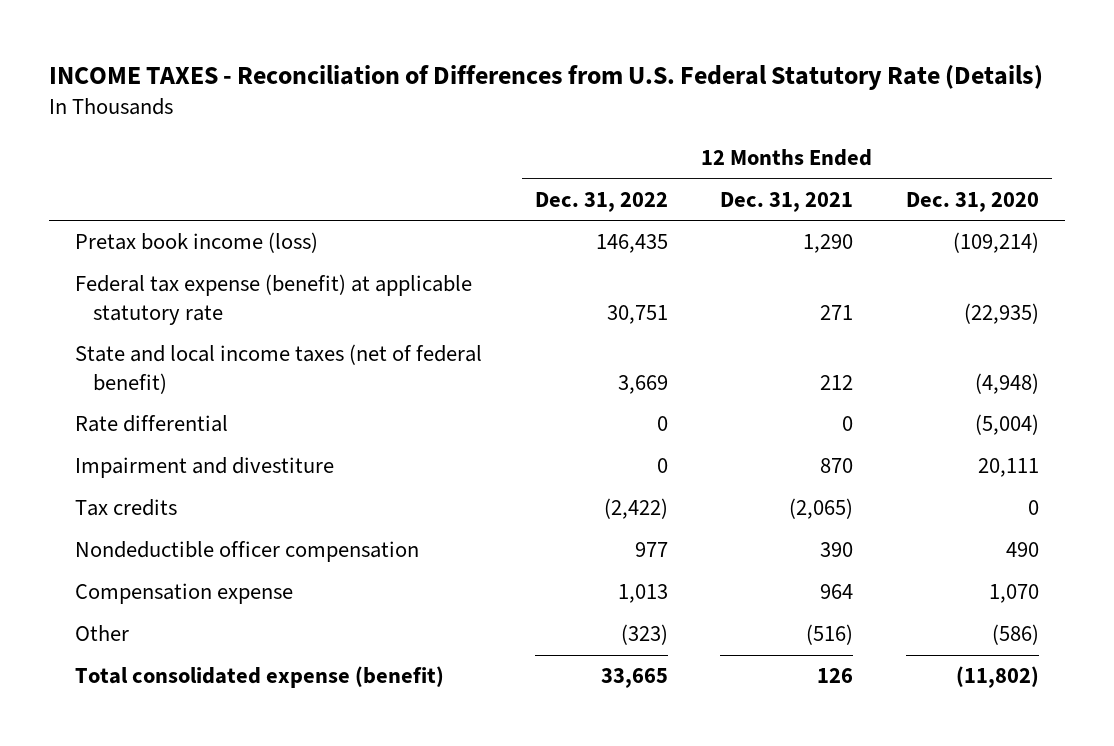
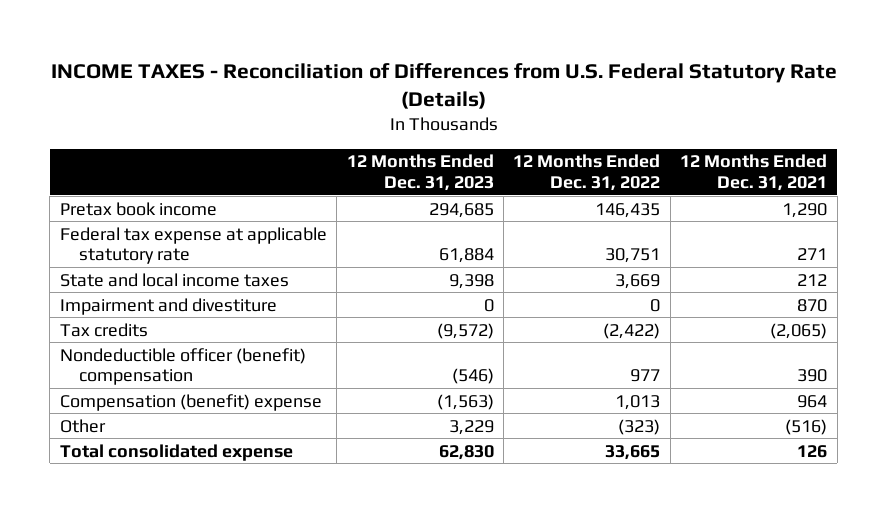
- | 12 Months Ended Dec. 31, 2022 | 12 Months Ended Dec. 31, 2021 | 12 Months Ended Dec. 31, 2020
+ | 12 Months Ended Dec. 31, 2023 | 12 Months Ended Dec. 31, 2022 | 12 Months Ended Dec. 31, 2021
- Pretax book income (loss) | 146,435 | 1,290 | (109,214)
- Federal tax expense (benefit) at applicable statutory rate | 30,751 | 271 | (22,935)
- State and local income taxes (net of federal benefit) | 3,669 | 212 | (4,948)
- Rate differential | 0 | 0 | (5,004)
+ Pretax book income | 294,685 | 146,435 | 1,290
+ Federal tax expense at applicable statutory rate | 61,884 | 30,751 | 271
+ State and local income taxes | 9,398 | 3,669 | 212
- Nondeductible officer compensation | 977 | 390 | 490
- Compensation expense | 1,013 | 964 | 1,070
+ Nondeductible officer (benefit) compensation | (546) | 977 | 390
+ Compensation (benefit) expense | (1,563) | 1,013 | 964
- Total consolidated expense (benefit) | 33,665 | 126 | (11,802)
+ Total consolidated expense | 62,830 | 33,665 | 126

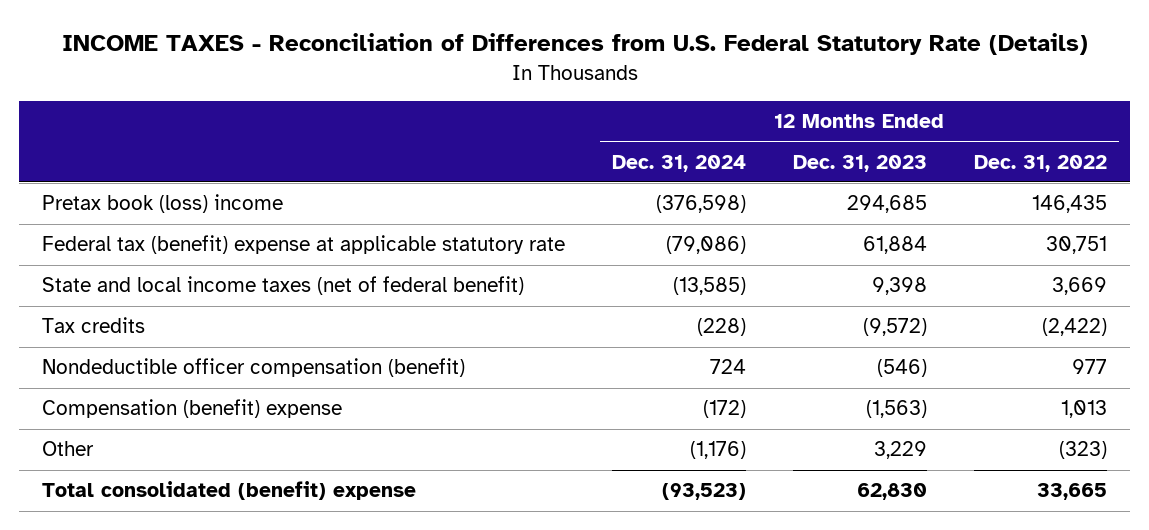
- | 12 Months Ended Dec. 31, 2023 | 12 Months Ended Dec. 31, 2022 | 12 Months Ended Dec. 31, 2021
+ | 12 Months Ended Dec. 31, 2024 | 12 Months Ended Dec. 31, 2023 | 12 Months Ended Dec. 31, 2022
- Pretax book income | 294,685 | 146,435 | 1,290
- Federal tax expense at applicable statutory rate | 61,884 | 30,751 | 271
- State and local income taxes | 9,398 | 3,669 | 212
- Impairment and divestiture | 0 | 0 | 870
+ Pretax book (loss) income | (376,598) | 294,685 | 146,435
+ Federal tax (benefit) expense at applicable statutory rate | (79,086) | 61,884 | 30,751
+ State and local income taxes (net of federal benefit) | (13,585) | 9,398 | 3,669
- Nondeductible officer (benefit) compensation | (546) | 977 | 390
+ Nondeductible officer compensation (benefit) | 724 | (546) | 977
- Total consolidated expense | 62,830 | 33,665 | 126
+ Total consolidated (benefit) expense | (93,523) | 62,830 | 33,665

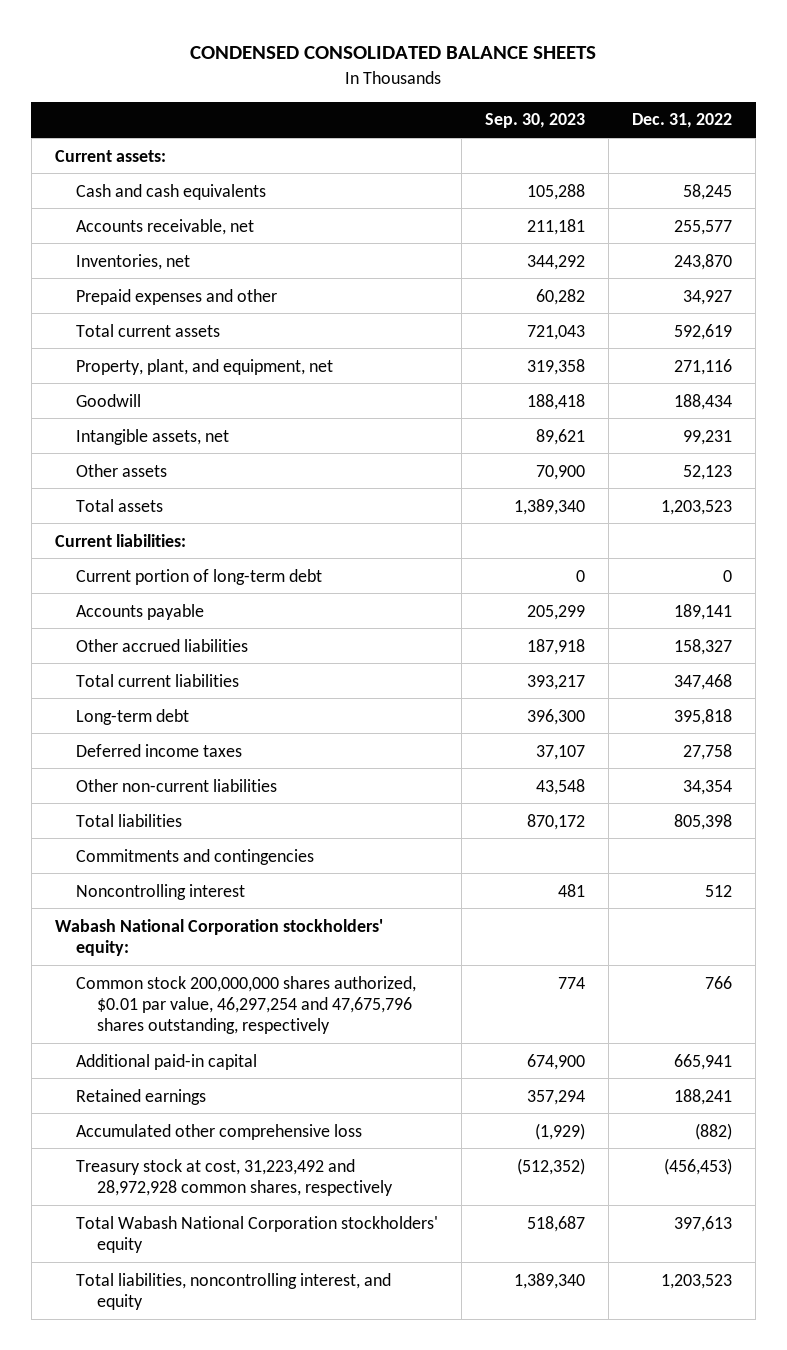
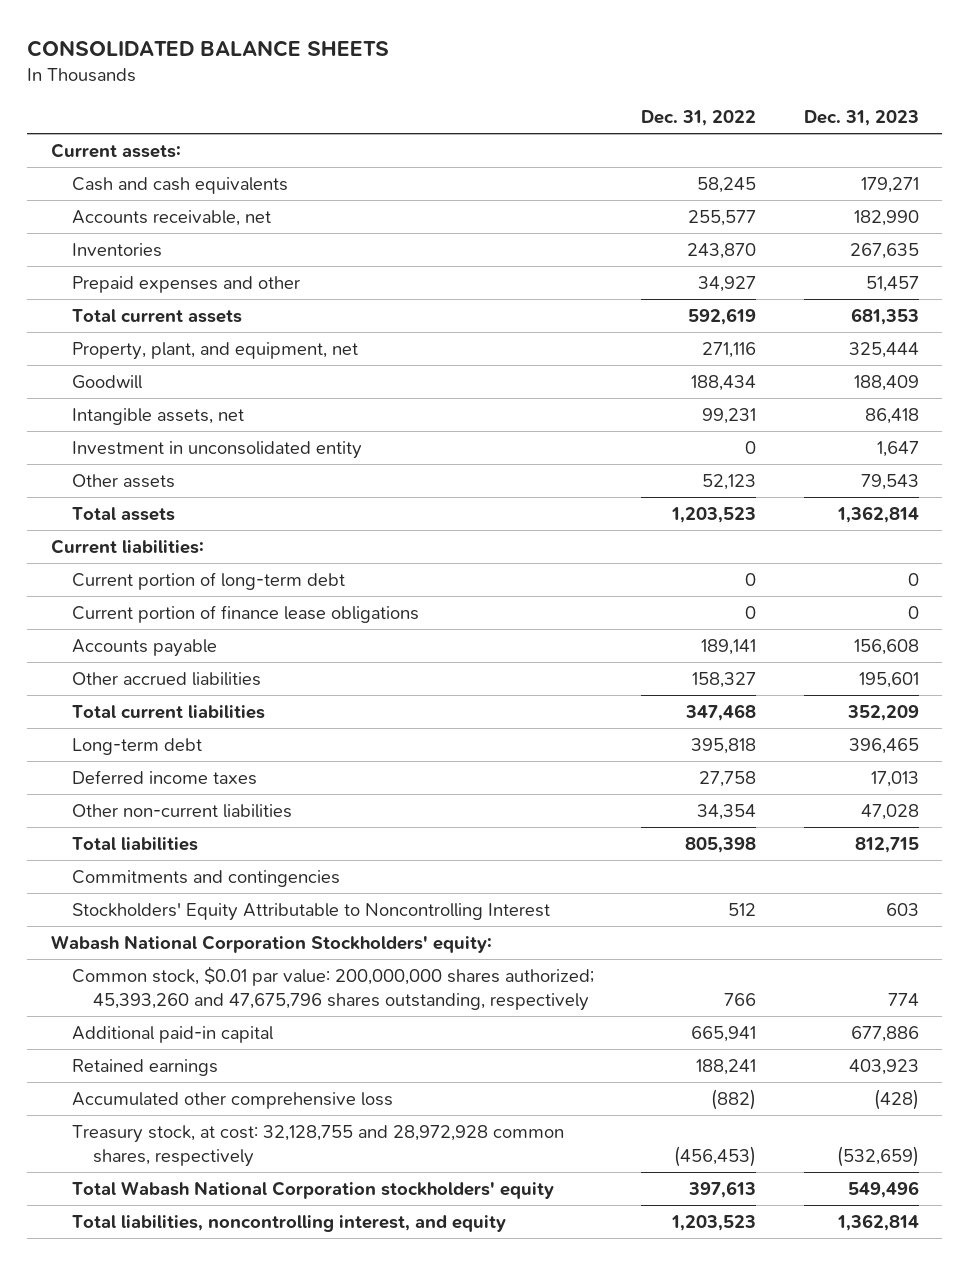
- CONDENSED CONSOLIDATED BALANCE SHEETS
+ CONSOLIDATED BALANCE SHEETS
- | Sep. 30, 2023 | Dec. 31, 2022
+ | Dec. 31, 2022 | Dec. 31, 2023
- Inventories, net | 344,292 | 243,870
+ Inventories | 243,870 | 267,635
+ Investment in unconsolidated entity | 0 | 1,647
+ Current portion of finance lease obligations | 0 | 0
- Noncontrolling interest | 481 | 512
- Wabash National Corporation stockholders' equity:
- Common stock 200,000,000 shares authorized, $0.01 par value, 46,297,254 and 47,675,796 shares outstanding, respectively | 774 | 766
+ Stockholders' Equity Attributable to Noncontrolling Interest | 512 | 603
+ Wabash National Corporation Stockholders' equity:
+ Common stock, $0.01 par value: 200,000,000 shares authorized; 45,393,260 and 47,675,796 shares outstanding, respectively | 766 | 774
- Treasury stock at cost, 31,223,492 and 28,972,928 common shares, respectively | (512,352) | (456,453)
+ Treasury stock, at cost: 32,128,755 and 28,972,928 common shares, respectively | (456,453) | (532,659)

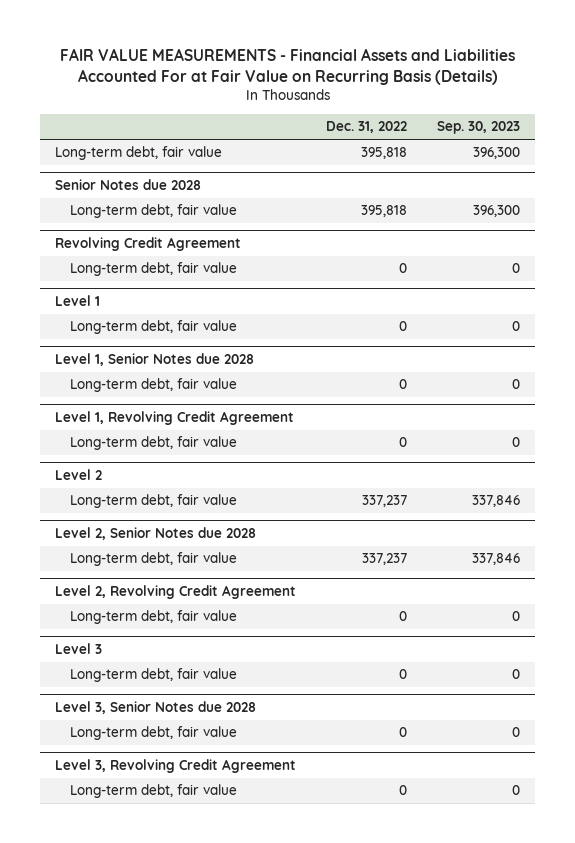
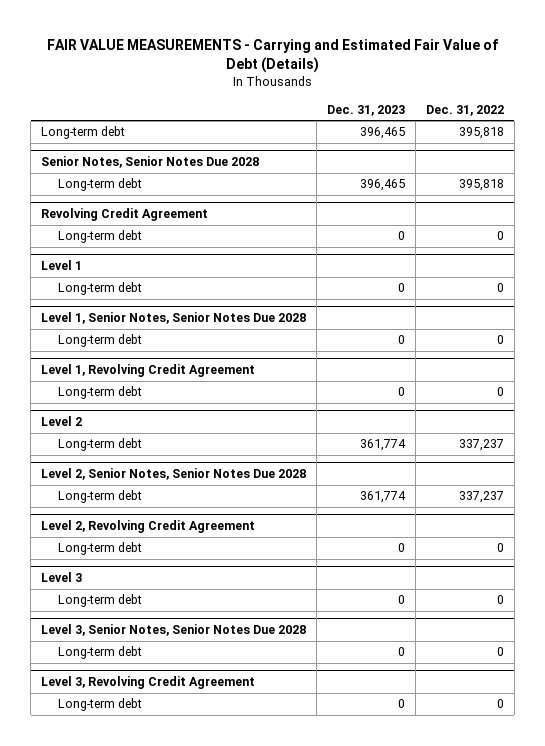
- FAIR VALUE MEASUREMENTS - Financial Assets and Liabilities Accounted For at Fair Value on Recurring Basis (Details)
+ FAIR VALUE MEASUREMENTS - Carrying and Estimated Fair Value of Debt (Details)
- | Dec. 31, 2022 | Sep. 30, 2023
+ | Dec. 31, 2023 | Dec. 31, 2022
- Long-term debt, fair value | 395,818 | 396,300
- Senior Notes due 2028
- Long-term debt, fair value | 395,818 | 396,300
+ Long-term debt | 396,465 | 395,818
+ Senior Notes, Senior Notes Due 2028
+ Long-term debt | 396,465 | 395,818
@ Revolving Credit Agreement
- Long-term debt, fair value | 0 | 0
+ Long-term debt | 0 | 0
@ Level 1
- Long-term debt, fair value | 0 | 0
- Level 1, Senior Notes due 2028
- Long-term debt, fair value | 0 | 0
@ Level 1
+ Long-term debt | 0 | 0
+ Level 1, Senior Notes, Senior Notes Due 2028
+ Long-term debt | 0 | 0
@ Level 1, Revolving Credit Agreement
- Long-term debt, fair value | 0 | 0
+ Long-term debt | 0 | 0
@ Level 2
- Long-term debt, fair value | 337,237 | 337,846
- Level 2, Senior Notes due 2028
- Long-term debt, fair value | 337,237 | 337,846
@ Level 2
+ Long-term debt | 361,774 | 337,237
+ Level 2, Senior Notes, Senior Notes Due 2028
+ Long-term debt | 361,774 | 337,237
@ Level 2, Revolving Credit Agreement
- Long-term debt, fair value | 0 | 0
+ Long-term debt | 0 | 0
@ Level 3
- Long-term debt, fair value | 0 | 0
- Level 3, Senior Notes due 2028
- Long-term debt, fair value | 0 | 0
@ Level 3
+ Long-term debt | 0 | 0
+ Level 3, Senior Notes, Senior Notes Due 2028
+ Long-term debt | 0 | 0
@ Level 3, Revolving Credit Agreement
- Long-term debt, fair value | 0 | 0
+ Long-term debt | 0 | 0

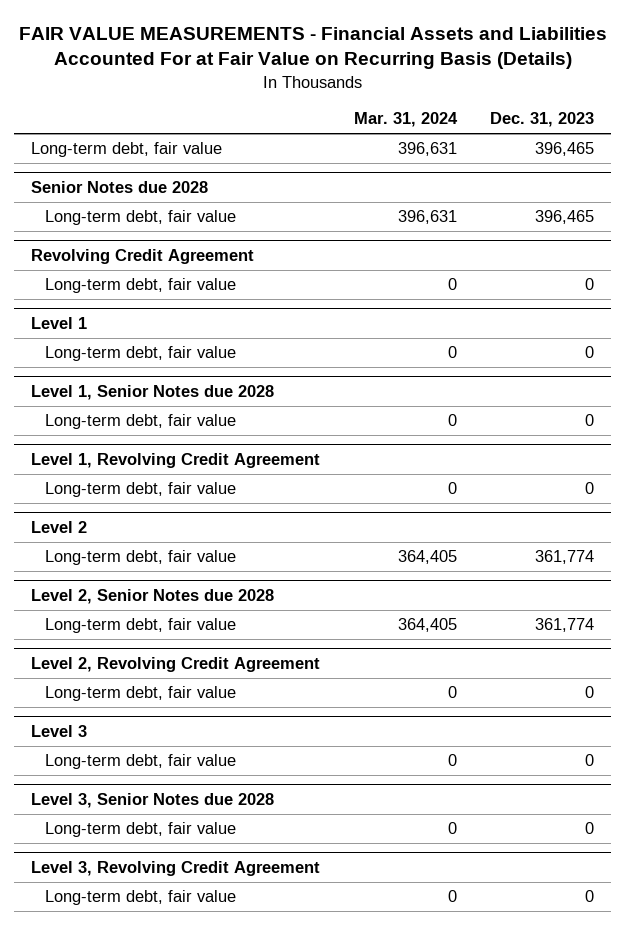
- FAIR VALUE MEASUREMENTS - Carrying and Estimated Fair Value of Debt (Details)
+ FAIR VALUE MEASUREMENTS - Financial Assets and Liabilities Accounted For at Fair Value on Recurring Basis (Details)
- | Dec. 31, 2023 | Dec. 31, 2022
+ | Mar. 31, 2024 | Dec. 31, 2023
- Long-term debt | 396,465 | 395,818
- Senior Notes, Senior Notes Due 2028
- Long-term debt | 396,465 | 395,818
+ Long-term debt, fair value | 396,631 | 396,465
+ Senior Notes due 2028
+ Long-term debt, fair value | 396,631 | 396,465
@ Revolving Credit Agreement
- Long-term debt | 0 | 0
+ Long-term debt, fair value | 0 | 0
@ Level 1
- Long-term debt | 0 | 0
- Level 1, Senior Notes, Senior Notes Due 2028
- Long-term debt | 0 | 0
@ Level 1
+ Long-term debt, fair value | 0 | 0
+ Level 1, Senior Notes due 2028
+ Long-term debt, fair value | 0 | 0
@ Level 1, Revolving Credit Agreement
- Long-term debt | 0 | 0
+ Long-term debt, fair value | 0 | 0
@ Level 2
- Long-term debt | 361,774 | 337,237
- Level 2, Senior Notes, Senior Notes Due 2028
- Long-term debt | 361,774 | 337,237
@ Level 2
+ Long-term debt, fair value | 364,405 | 361,774
+ Level 2, Senior Notes due 2028
+ Long-term debt, fair value | 364,405 | 361,774
@ Level 2, Revolving Credit Agreement
- Long-term debt | 0 | 0
+ Long-term debt, fair value | 0 | 0
@ Level 3
- Long-term debt | 0 | 0
- Level 3, Senior Notes, Senior Notes Due 2028
- Long-term debt | 0 | 0
@ Level 3
+ Long-term debt, fair value | 0 | 0
+ Level 3, Senior Notes due 2028
+ Long-term debt, fair value | 0 | 0
@ Level 3, Revolving Credit Agreement
- Long-term debt | 0 | 0
+ Long-term debt, fair value | 0 | 0

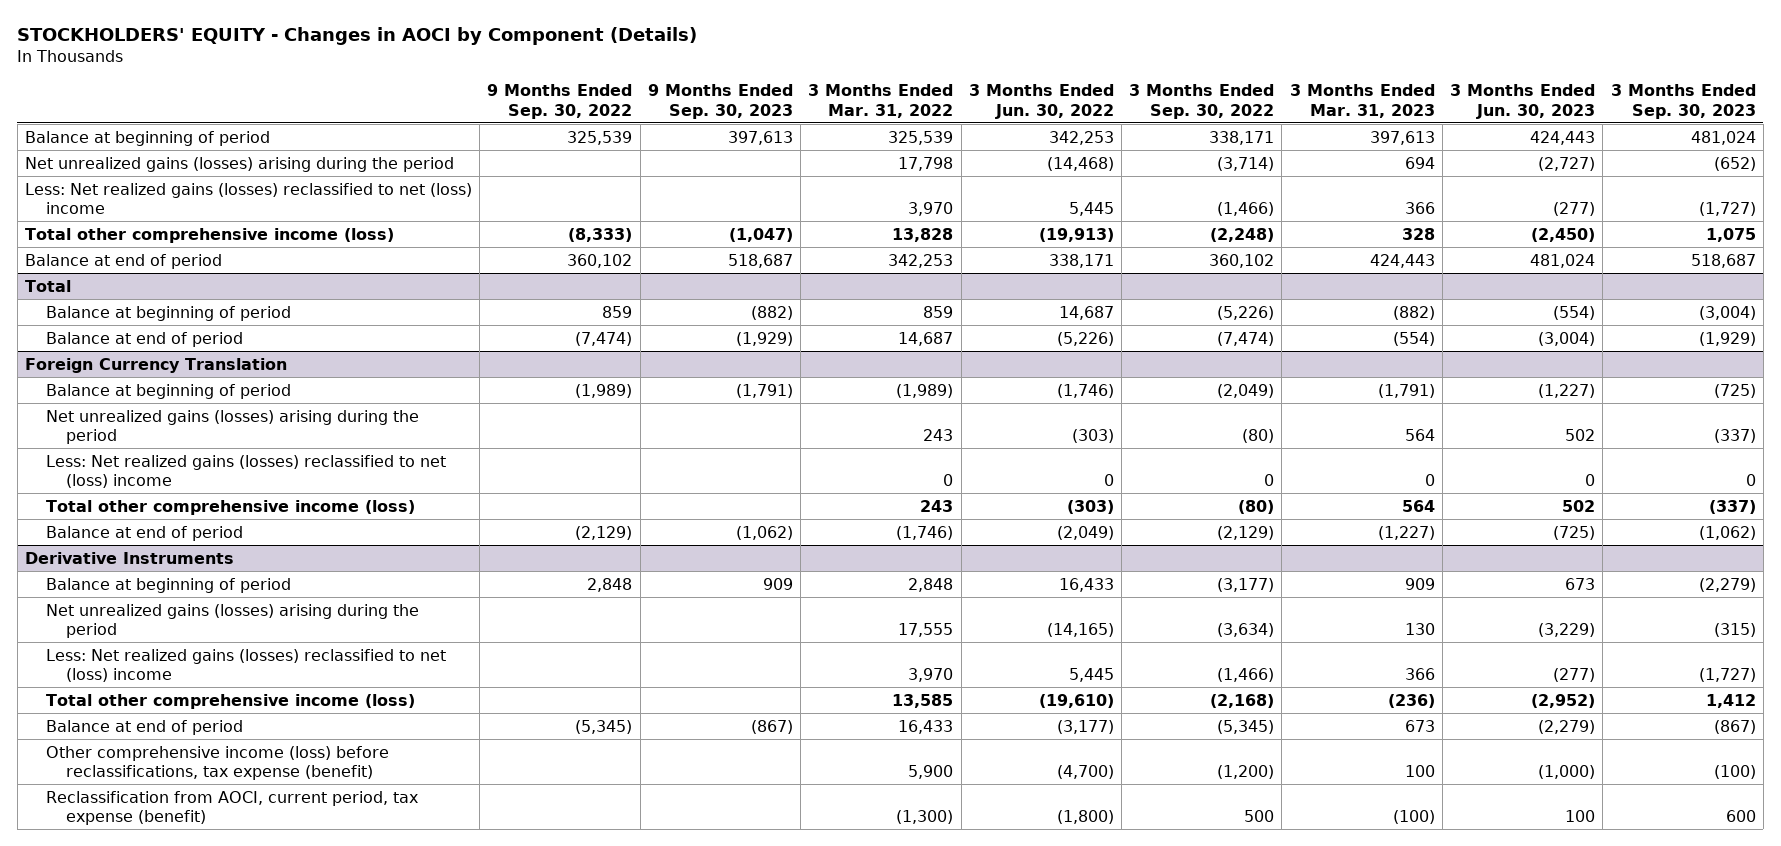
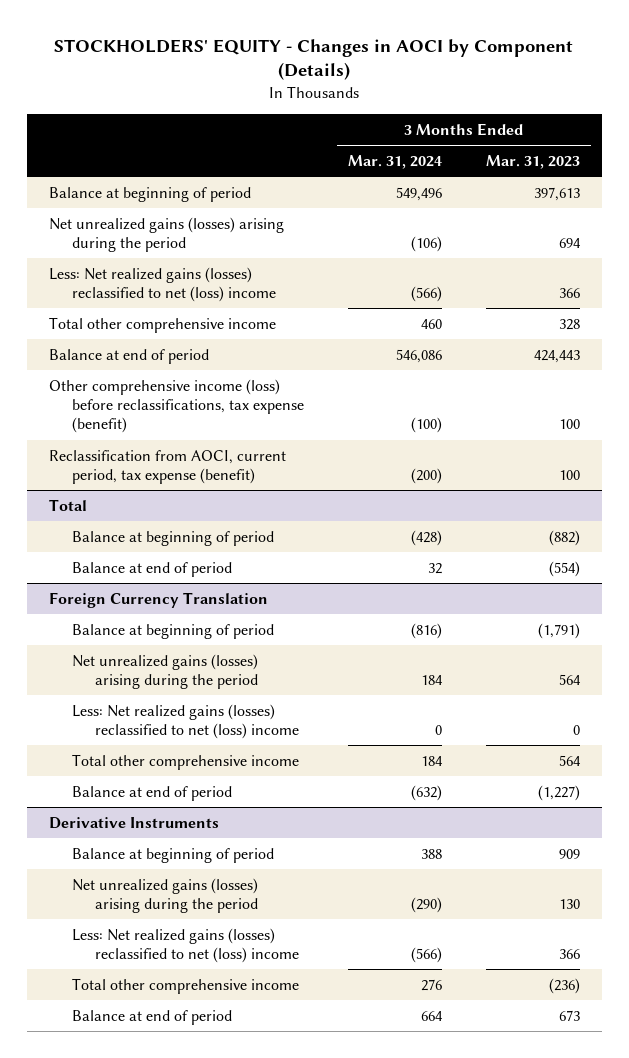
- | 9 Months Ended Sep. 30, 2022 | 9 Months Ended Sep. 30, 2023 | 3 Months Ended Mar. 31, 2022 | 3 Months Ended Jun. 30, 2022 | 3 Months Ended Sep. 30, 2022 | 3 Months Ended Mar. 31, 2023 | 3 Months Ended Jun. 30, 2023 | 3 Months Ended Sep. 30, 2023
+ | 3 Months Ended Mar. 31, 2024 | 3 Months Ended Mar. 31, 2023
- Total other comprehensive income (loss) | (8,333) | (1,047) | 13,828 | (19,913) | (2,248) | 328 | (2,450) | 1,075
+ Total other comprehensive income | 460 | 328
+ Other comprehensive income (loss) before reclassifications, tax expense (benefit) | (100) | 100
+ Reclassification from AOCI, current period, tax expense (benefit) | (200) | 100
@ Foreign Currency Translation
- Total other comprehensive income (loss) | | | 243 | (303) | (80) | 564 | 502 | (337)
+ Total other comprehensive income | 184 | 564
@ Derivative Instruments
- Total other comprehensive income (loss) | | | 13,585 | (19,610) | (2,168) | (236) | (2,952) | 1,412
+ Total other comprehensive income | 276 | (236)
- Other comprehensive income (loss) before reclassifications, tax expense (benefit) | | | 5,900 | (4,700) | (1,200) | 100 | (1,000) | (100)
- Reclassification from AOCI, current period, tax expense (benefit) | | | (1,300) | (1,800) | 500 | (100) | 100 | 600

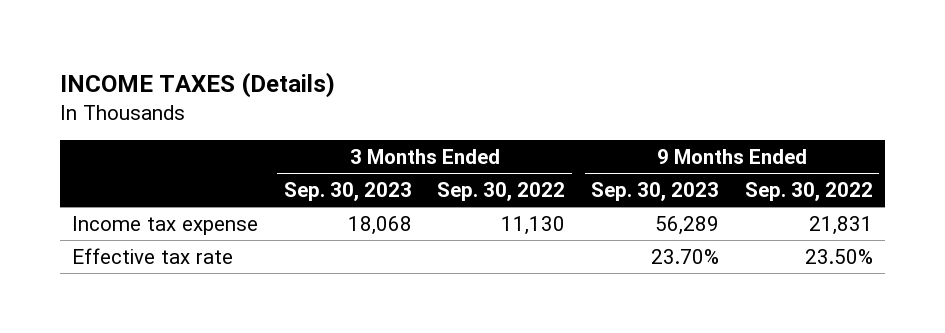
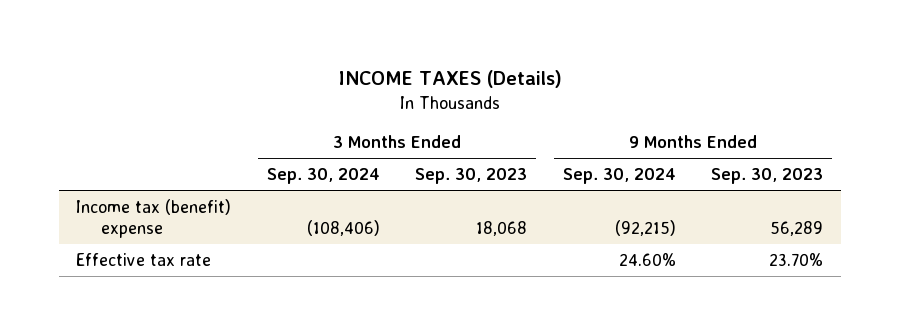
- | 3 Months Ended Sep. 30, 2023 | 3 Months Ended Sep. 30, 2022 | 9 Months Ended Sep. 30, 2023 | 9 Months Ended Sep. 30, 2022
+ | 3 Months Ended Sep. 30, 2024 | 3 Months Ended Sep. 30, 2023 | 9 Months Ended Sep. 30, 2024 | 9 Months Ended Sep. 30, 2023
- Income tax expense | 18,068 | 11,130 | 56,289 | 21,831
+ Income tax (benefit) expense | (108,406) | 18,068 | (92,215) | 56,289

